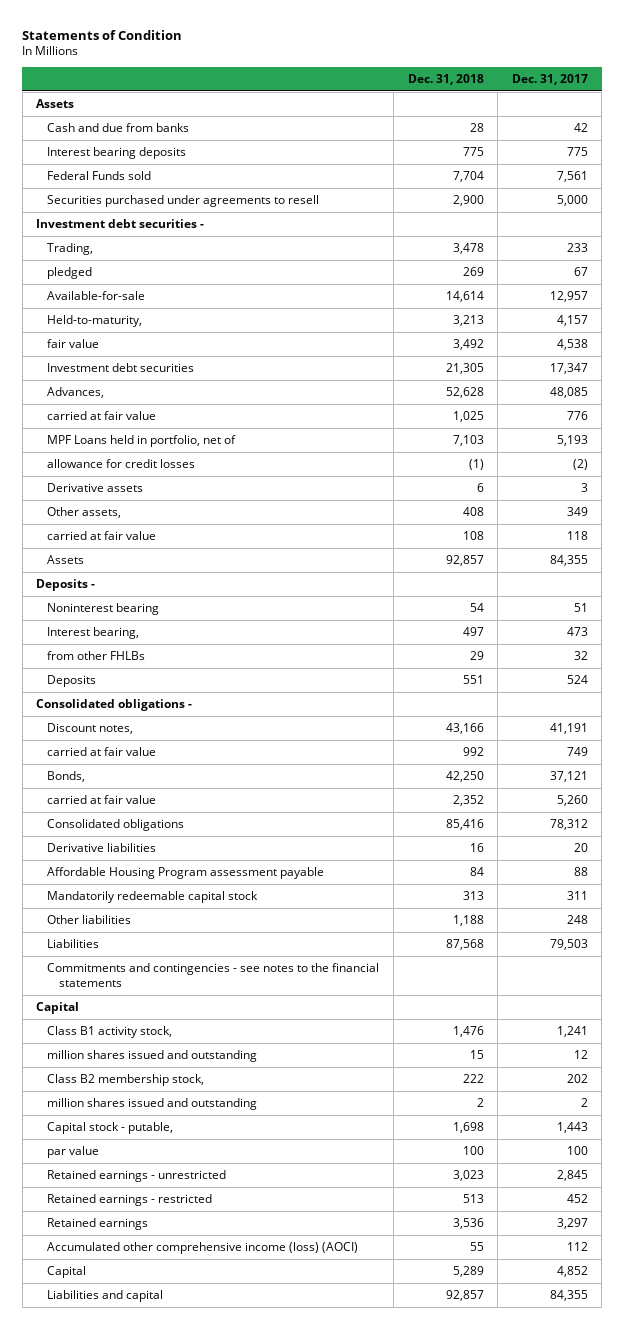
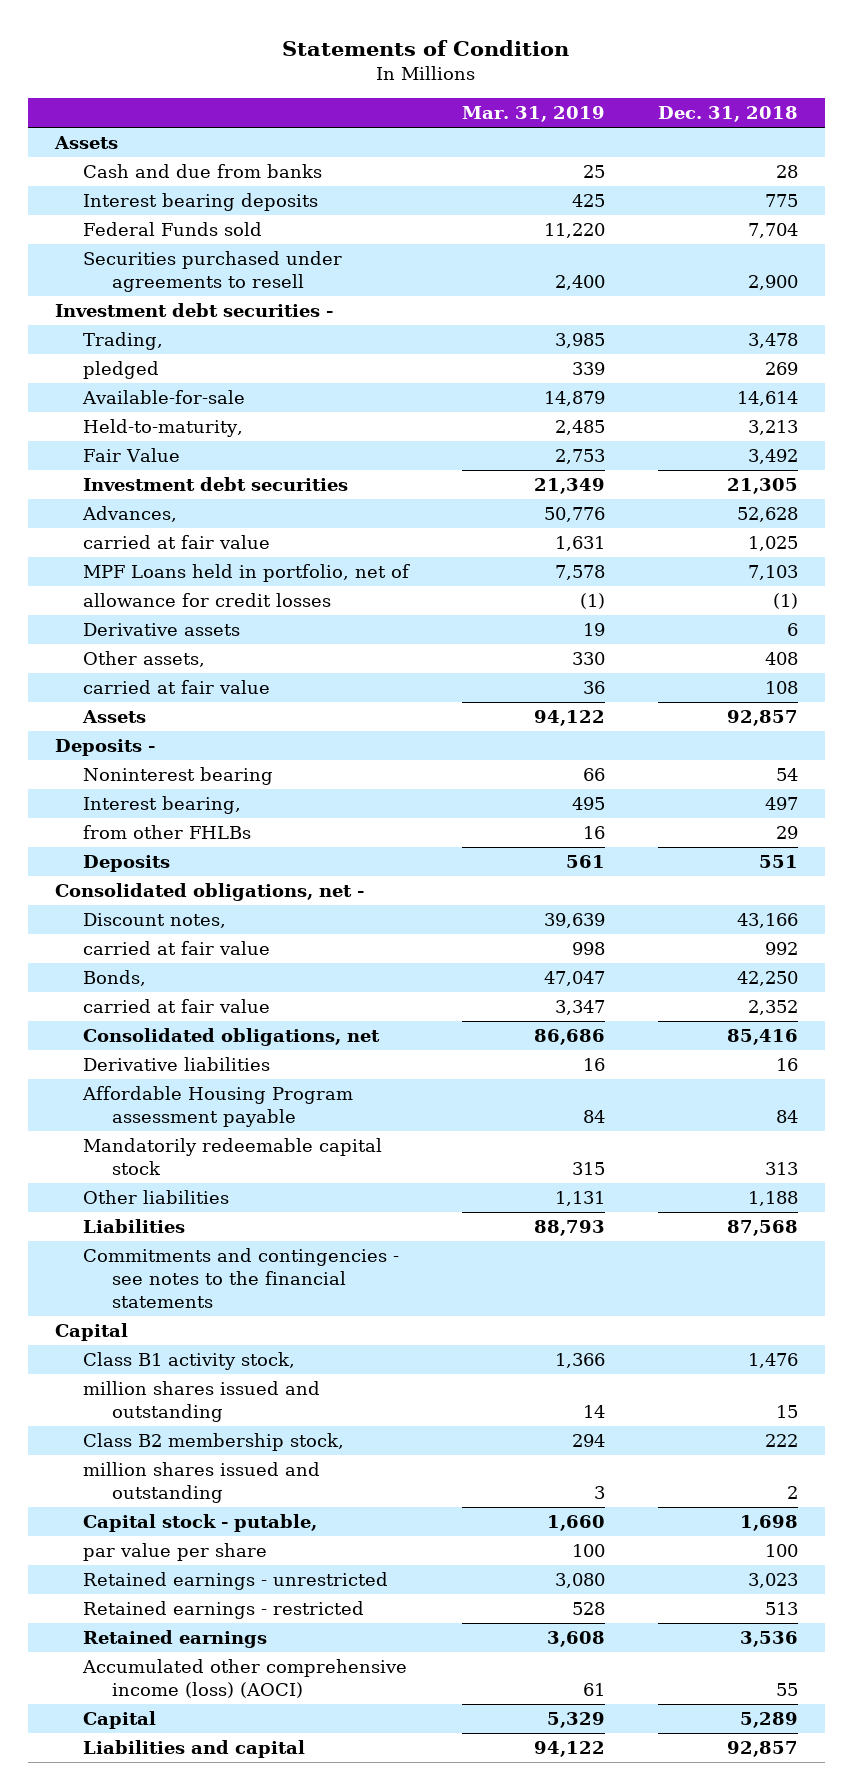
- | Dec. 31, 2018 | Dec. 31, 2017
+ | Mar. 31, 2019 | Dec. 31, 2018
- fair value | 3,492 | 4,538
+ Fair Value | 2,753 | 3,492
- Consolidated obligations -
+ Consolidated obligations, net -
- Consolidated obligations | 85,416 | 78,312
+ Consolidated obligations, net | 86,686 | 85,416
- par value | 100 | 100
+ par value per share | 100 | 100

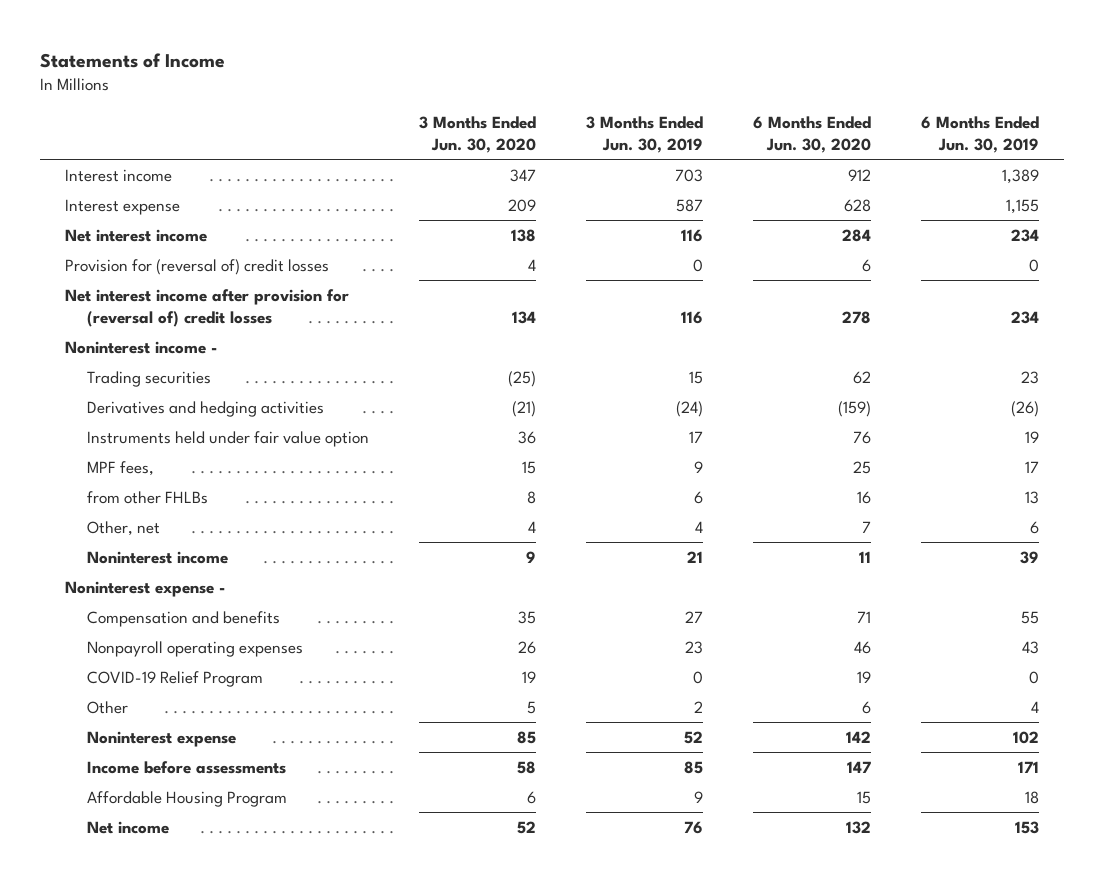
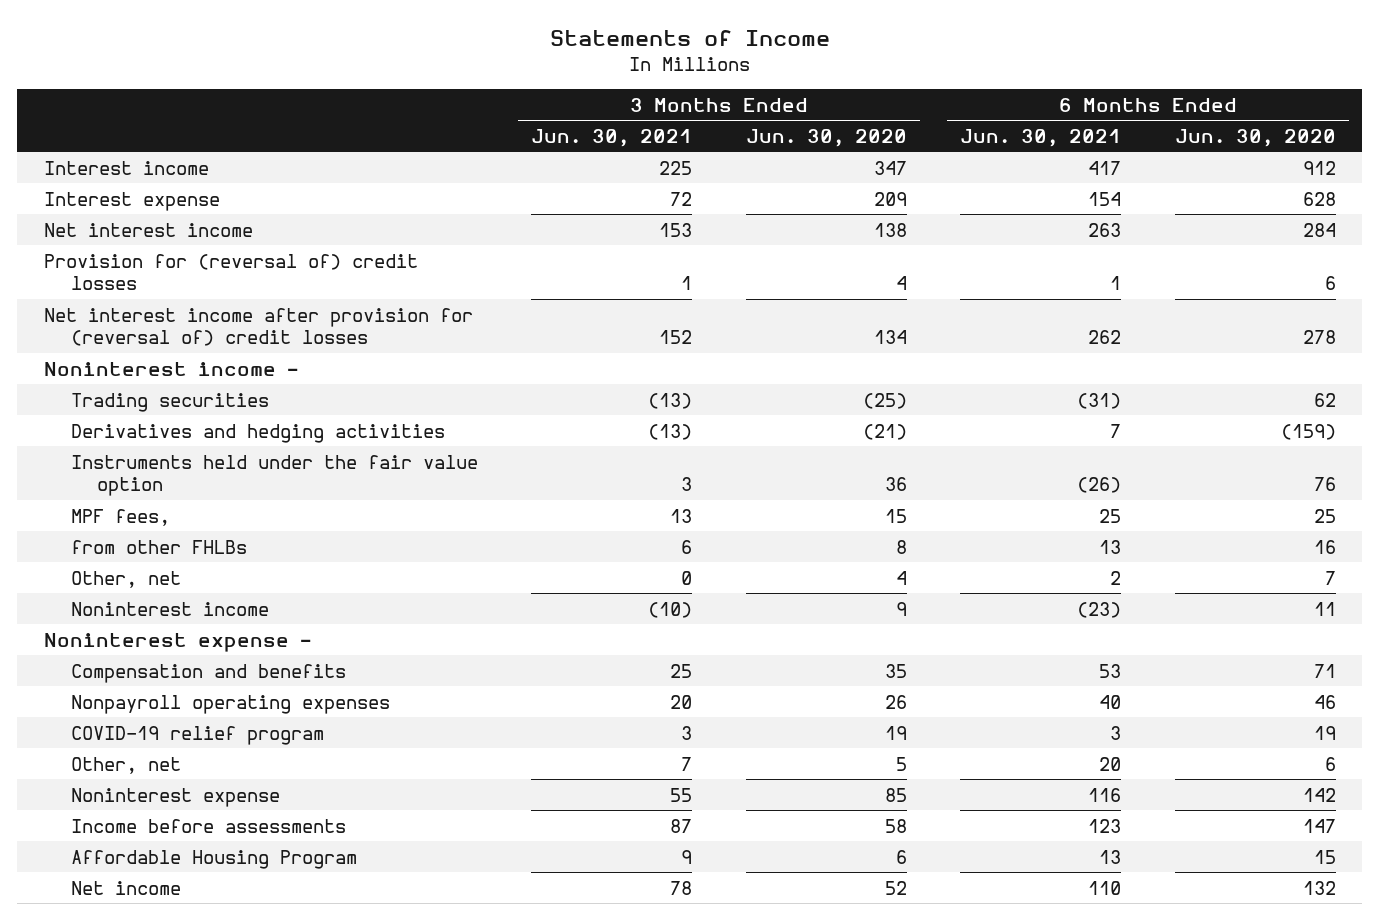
- | 3 Months Ended Jun. 30, 2020 | 3 Months Ended Jun. 30, 2019 | 6 Months Ended Jun. 30, 2020 | 6 Months Ended Jun. 30, 2019
+ | 3 Months Ended Jun. 30, 2021 | 3 Months Ended Jun. 30, 2020 | 6 Months Ended Jun. 30, 2021 | 6 Months Ended Jun. 30, 2020
- Instruments held under fair value option | 36 | 17 | 76 | 19
+ Instruments held under the fair value option | 3 | 36 | (26) | 76
- COVID-19 Relief Program | 19 | 0 | 19 | 0
- Other | 5 | 2 | 6 | 4
+ COVID-19 relief program | 3 | 19 | 3 | 19
+ Other, net | 7 | 5 | 20 | 6

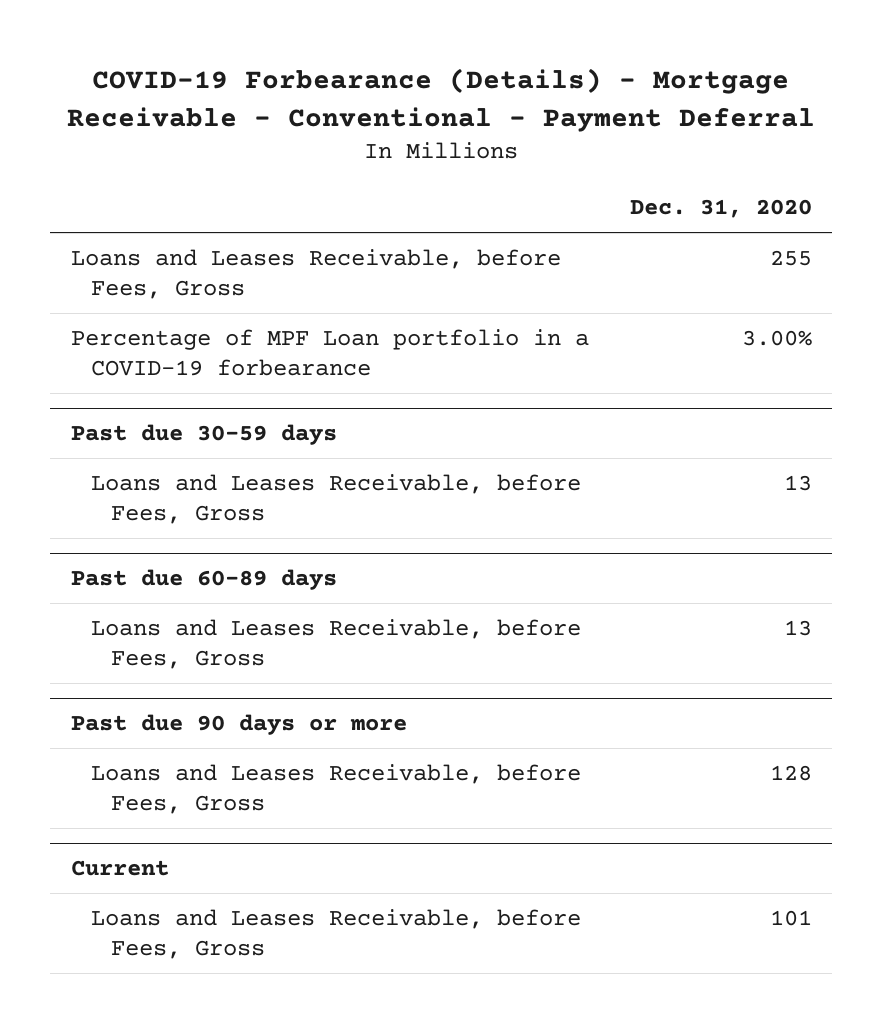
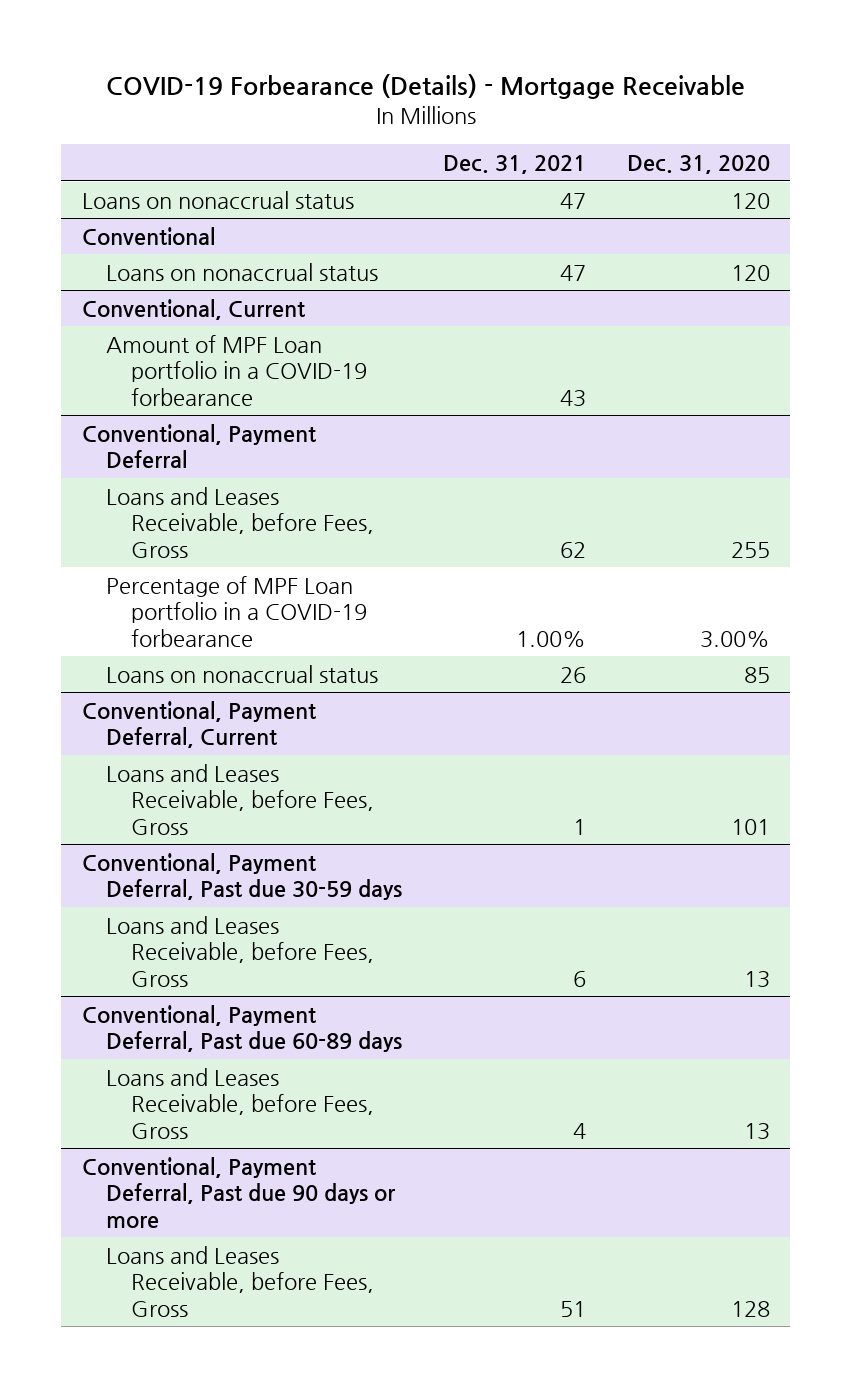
- COVID-19 Forbearance (Details) - Mortgage Receivable - Conventional - Payment Deferral
+ COVID-19 Forbearance (Details) - Mortgage Receivable
- | Dec. 31, 2020
+ | Dec. 31, 2021 | Dec. 31, 2020
+ Loans on nonaccrual status | 47 | 120
+ Conventional
+ Loans on nonaccrual status | 47 | 120
+ Conventional, Current
+ Amount of MPF Loan portfolio in a COVID-19 forbearance | 43 |
+ Conventional, Payment Deferral
- Past due 30-59 days
+ Loans on nonaccrual status | 26 | 85
+ Conventional, Payment Deferral, Current
+ Loans and Leases Receivable, before Fees, Gross | 1 | 101
+ Conventional, Payment Deferral, Past due 30-59 days
- Past due 60-89 days
+ Conventional, Payment Deferral, Past due 60-89 days
- Past due 90 days or more
+ Conventional, Payment Deferral, Past due 90 days or more
- Current
- Loans and Leases Receivable, before Fees, Gross | 101

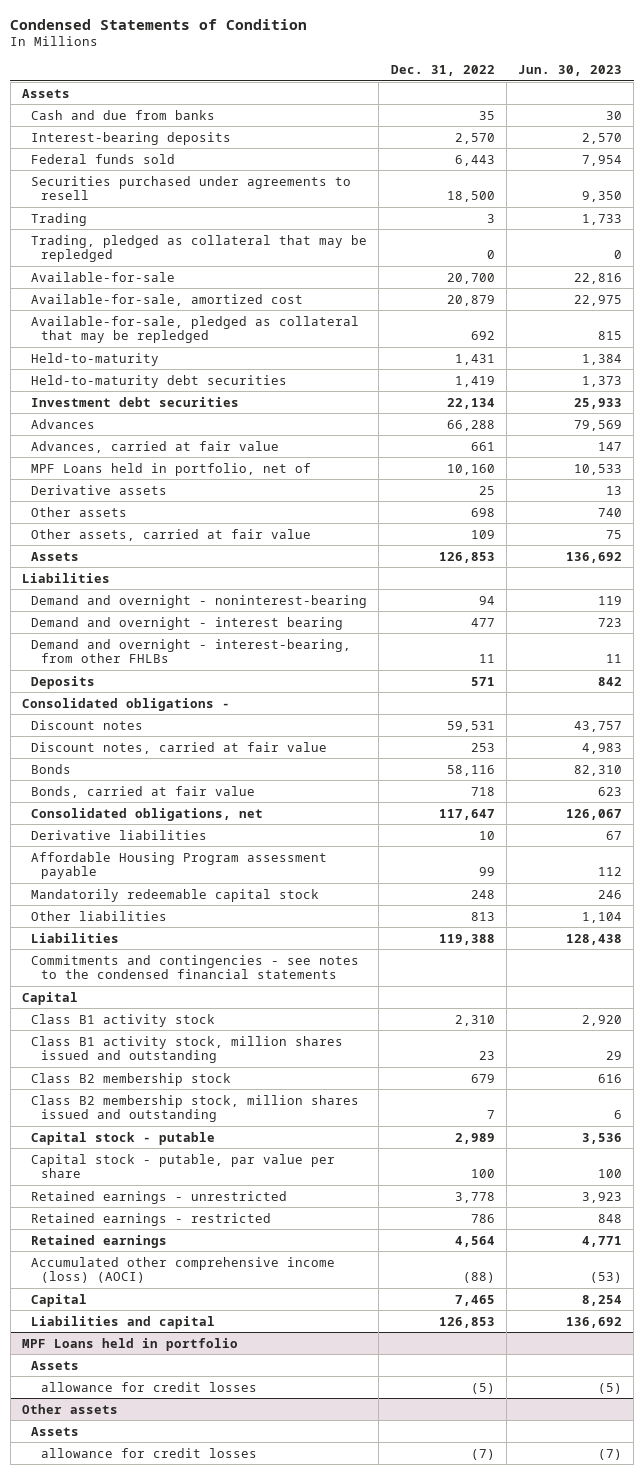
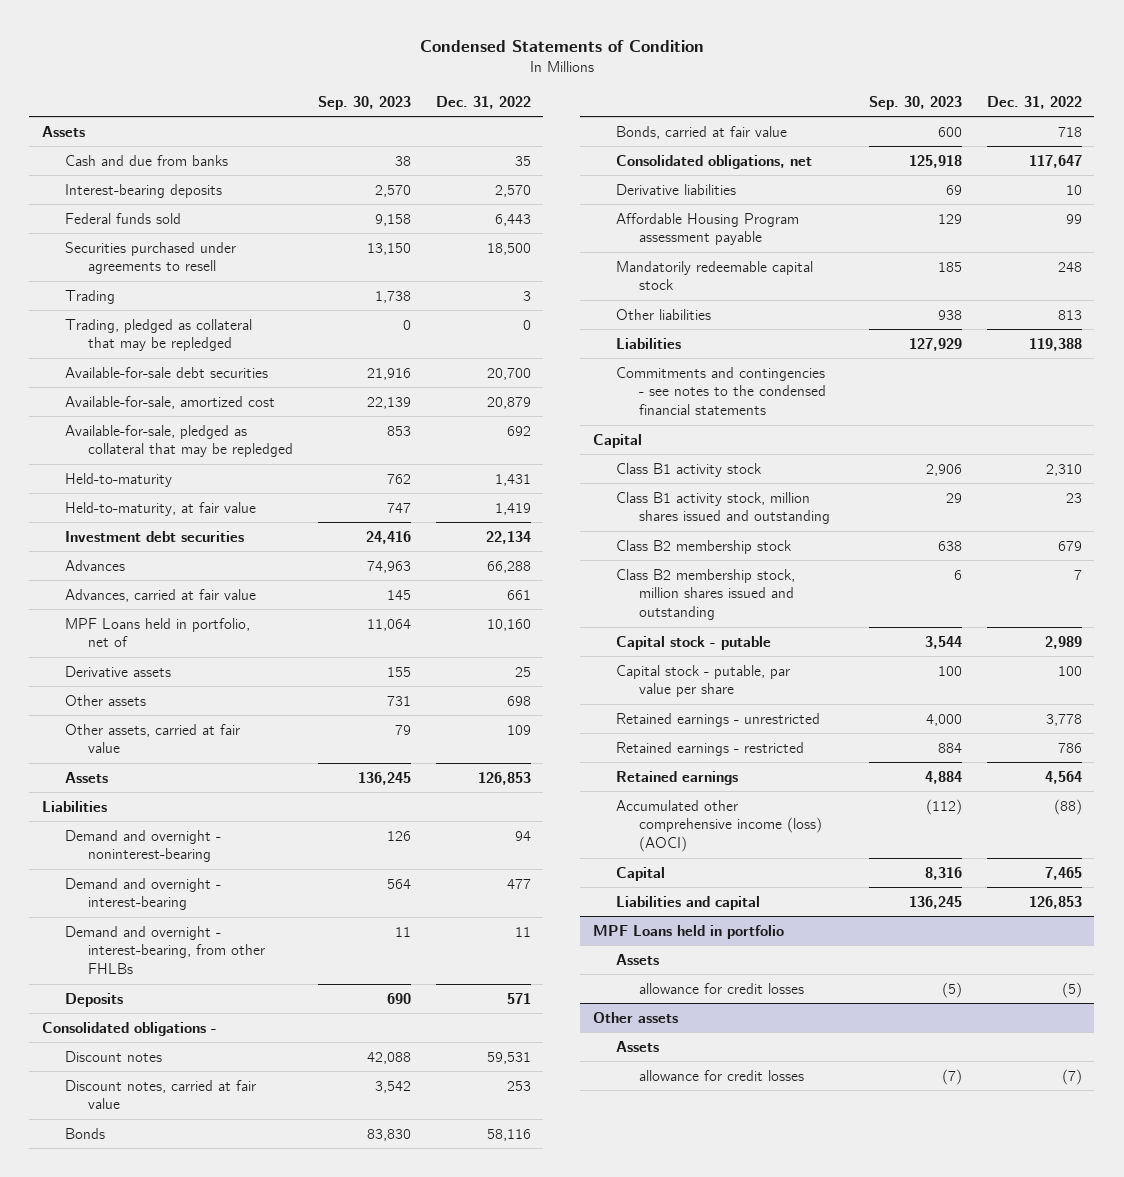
- | Dec. 31, 2022 | Jun. 30, 2023
+ | Sep. 30, 2023 | Dec. 31, 2022
- Available-for-sale | 20,700 | 22,816
+ Available-for-sale debt securities | 21,916 | 20,700
- Held-to-maturity debt securities | 1,419 | 1,373
+ Held-to-maturity, at fair value | 747 | 1,419
- Demand and overnight - interest bearing | 477 | 723
+ Demand and overnight - interest-bearing | 564 | 477

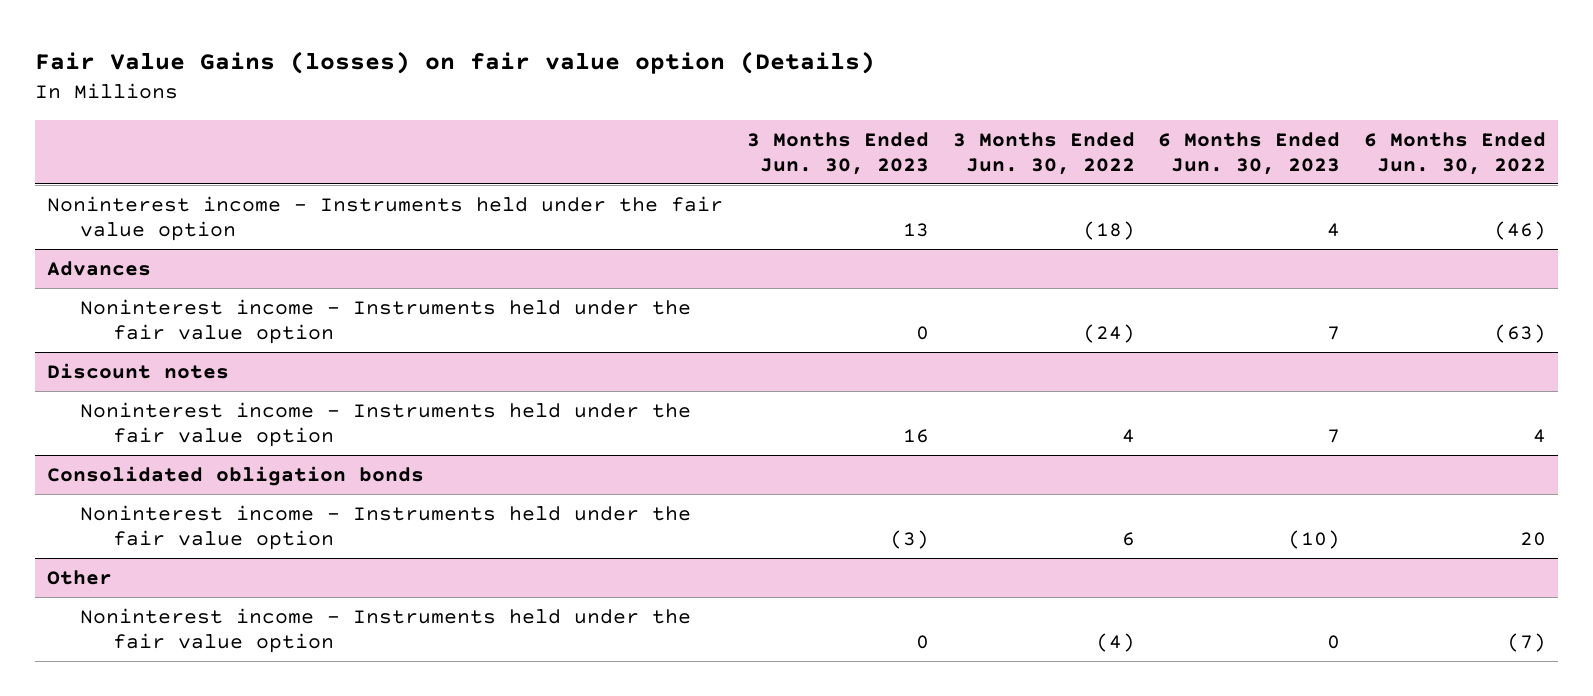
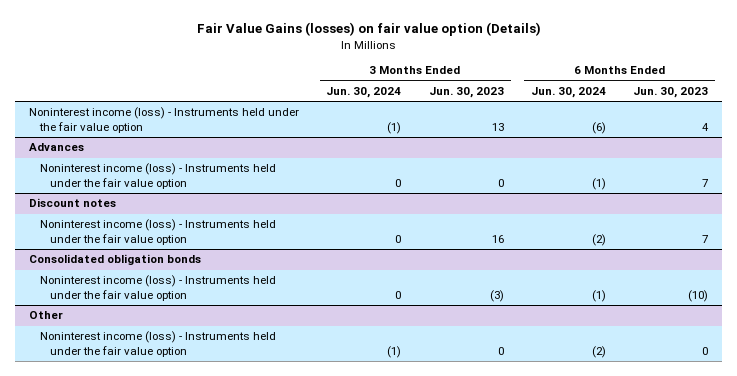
- | 3 Months Ended Jun. 30, 2023 | 3 Months Ended Jun. 30, 2022 | 6 Months Ended Jun. 30, 2023 | 6 Months Ended Jun. 30, 2022
+ | 3 Months Ended Jun. 30, 2024 | 3 Months Ended Jun. 30, 2023 | 6 Months Ended Jun. 30, 2024 | 6 Months Ended Jun. 30, 2023
- Noninterest income - Instruments held under the fair value option | 13 | (18) | 4 | (46)
+ Noninterest income (loss) - Instruments held under the fair value option | (1) | 13 | (6) | 4
@ Advances
- Noninterest income - Instruments held under the fair value option | 0 | (24) | 7 | (63)
+ Noninterest income (loss) - Instruments held under the fair value option | 0 | 0 | (1) | 7
@ Discount notes
- Noninterest income - Instruments held under the fair value option | 16 | 4 | 7 | 4
+ Noninterest income (loss) - Instruments held under the fair value option | 0 | 16 | (2) | 7
@ Consolidated obligation bonds
- Noninterest income - Instruments held under the fair value option | (3) | 6 | (10) | 20
+ Noninterest income (loss) - Instruments held under the fair value option | 0 | (3) | (1) | (10)
@ Other
- Noninterest income - Instruments held under the fair value option | 0 | (4) | 0 | (7)
+ Noninterest income (loss) - Instruments held under the fair value option | (1) | 0 | (2) | 0

